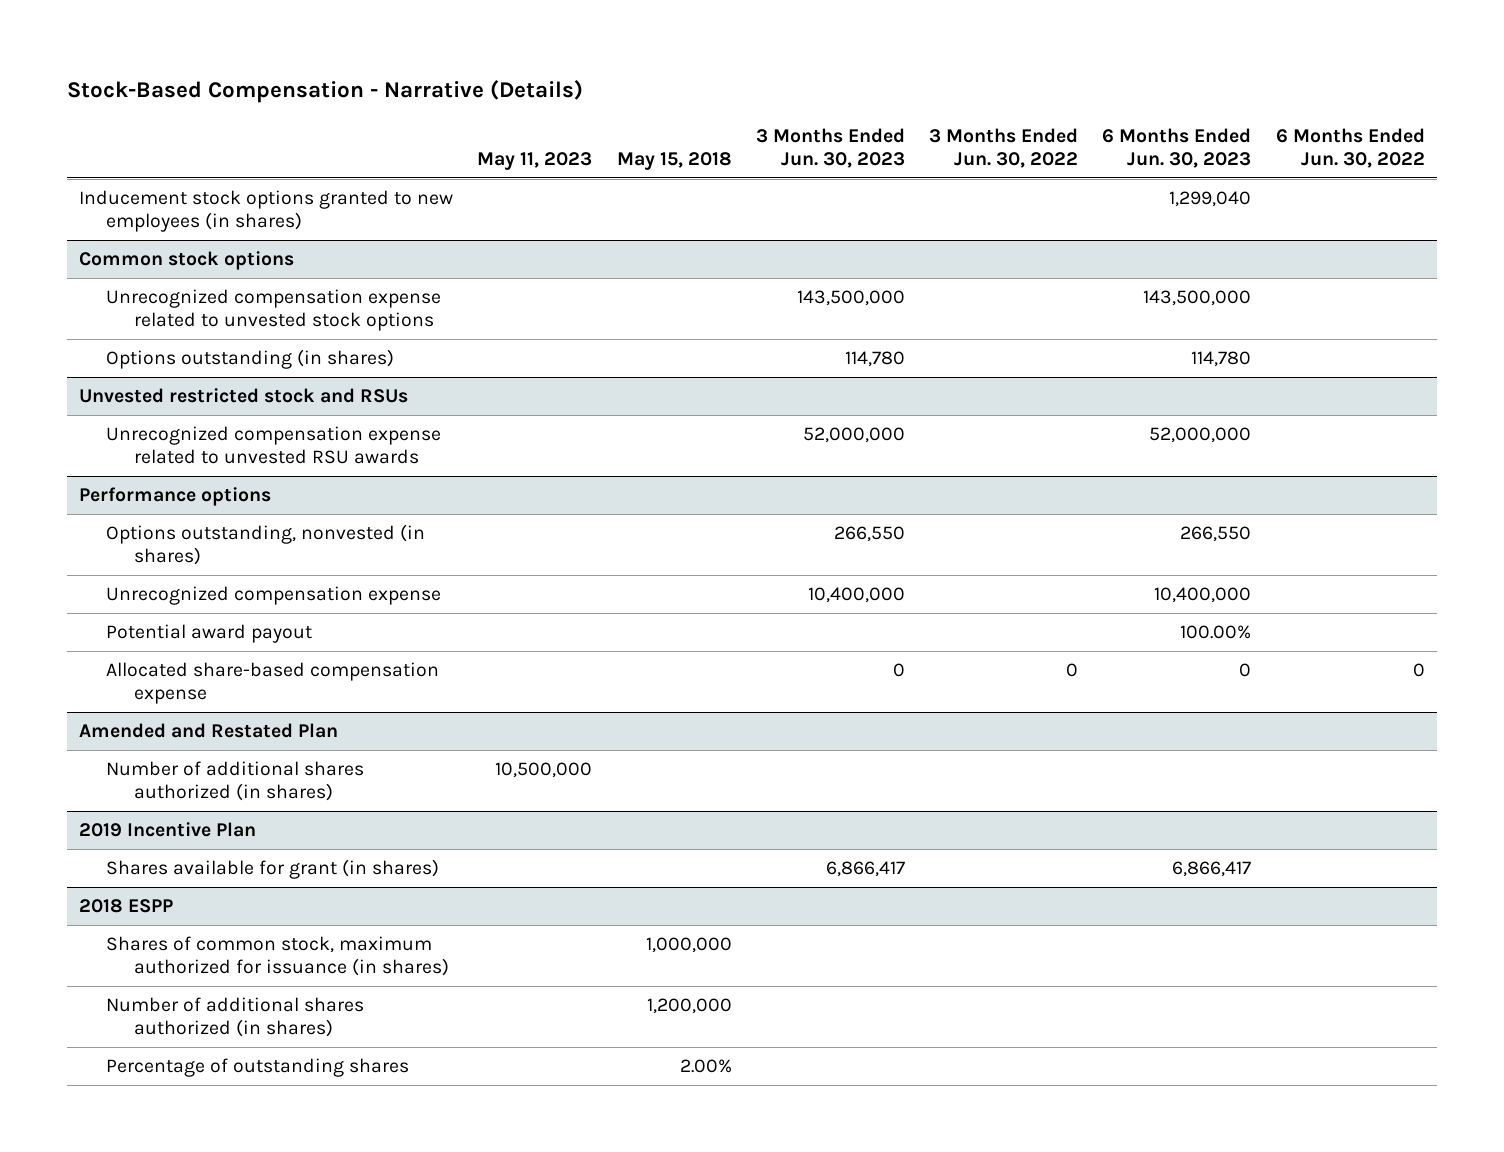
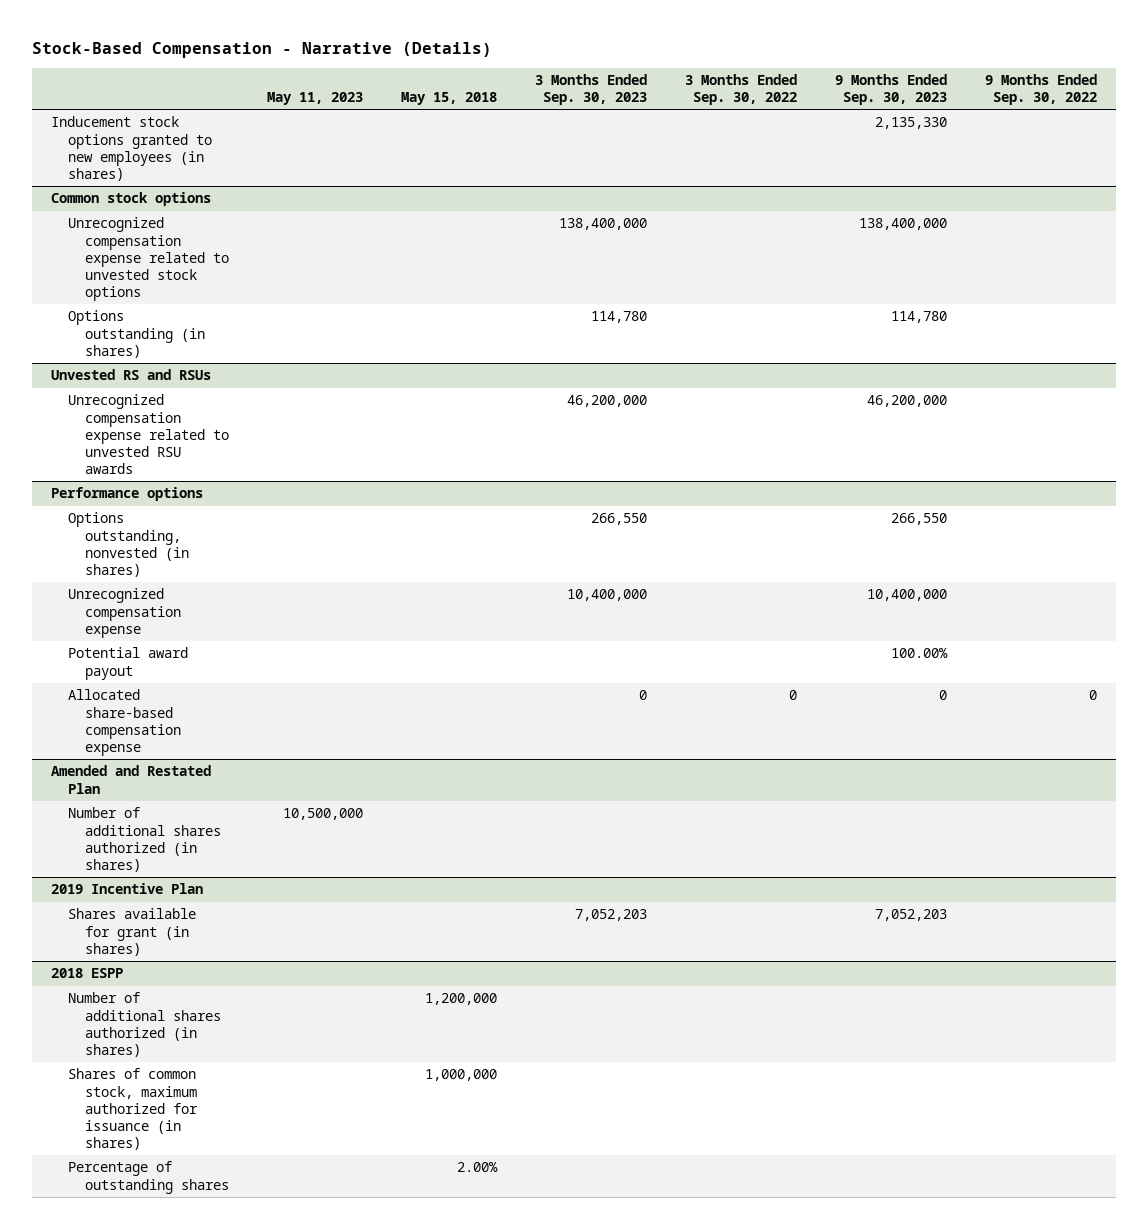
- | May 11, 2023 | May 15, 2018 | 3 Months Ended Jun. 30, 2023 | 3 Months Ended Jun. 30, 2022 | 6 Months Ended Jun. 30, 2023 | 6 Months Ended Jun. 30, 2022
+ | May 11, 2023 | May 15, 2018 | 3 Months Ended Sep. 30, 2023 | 3 Months Ended Sep. 30, 2022 | 9 Months Ended Sep. 30, 2023 | 9 Months Ended Sep. 30, 2022
- Unvested restricted stock and RSUs
+ Unvested RS and RSUs
@ 2018 ESPP
moved down: Shares of common stock, maximum authorized for issuance (in shares) | | 1,000,000 | | | |

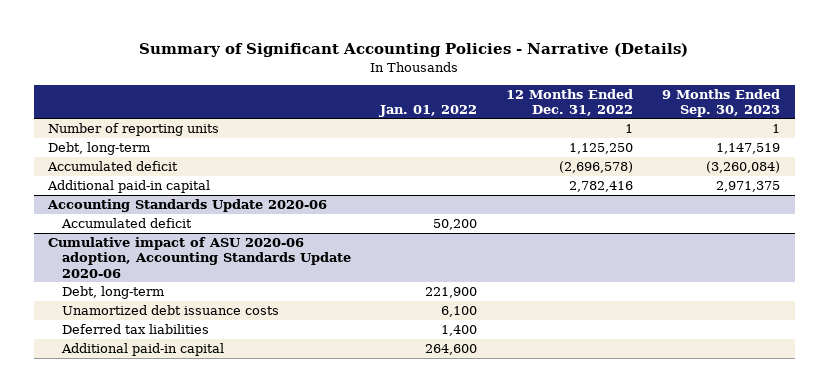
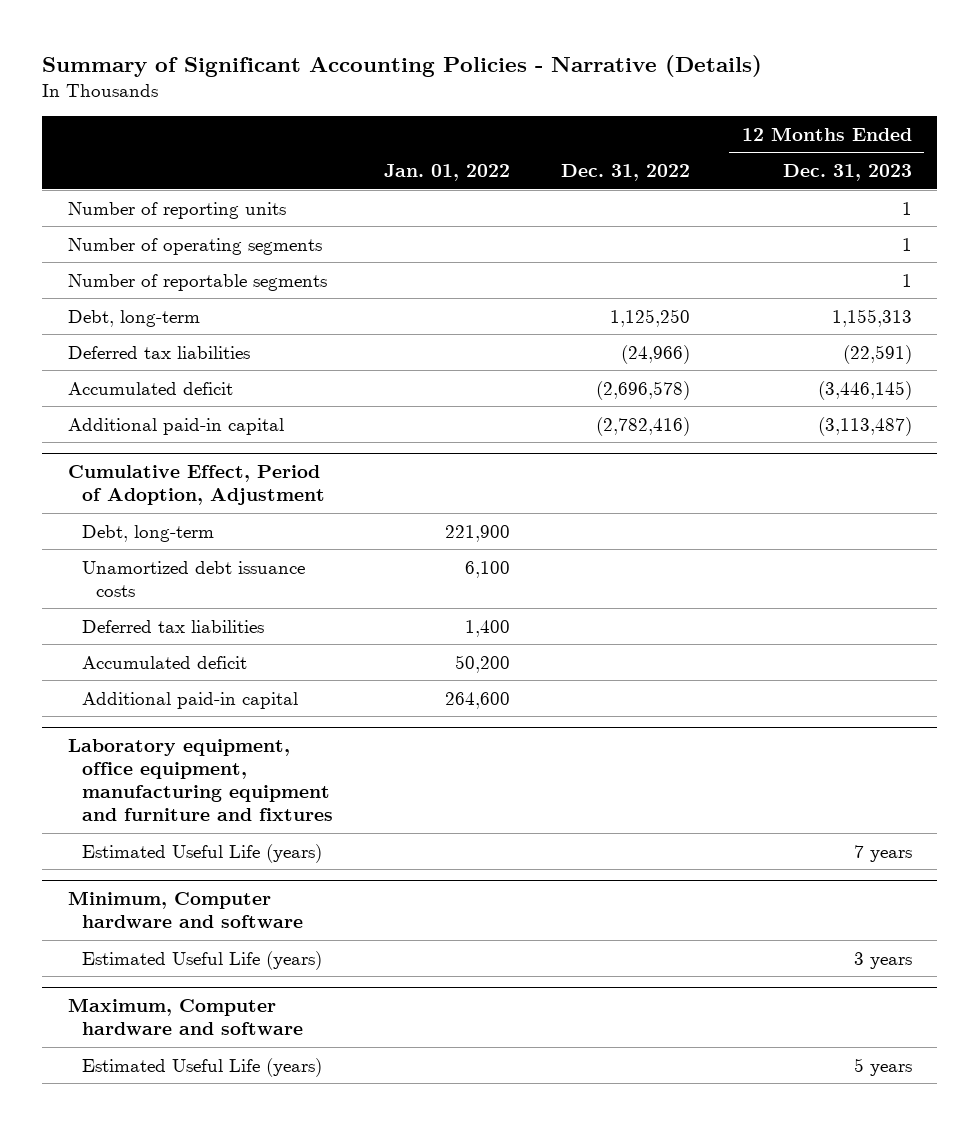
- | Jan. 01, 2022 | 12 Months Ended Dec. 31, 2022 | 9 Months Ended Sep. 30, 2023
+ | Jan. 01, 2022 | Dec. 31, 2022 | 12 Months Ended Dec. 31, 2023
+ Number of operating segments | | | 1
+ Number of reportable segments | | | 1
+ Deferred tax liabilities | | (24,966) | (22,591)
- Accounting Standards Update 2020-06
- Accumulated deficit | 50,200 | |
- Cumulative impact of ASU 2020-06 adoption, Accounting Standards Update 2020-06
+ Cumulative Effect, Period of Adoption, Adjustment
+ Accumulated deficit | 50,200 | |
+ Laboratory equipment, office equipment, manufacturing equipment and furniture and fixtures
+ Estimated Useful Life (years) | | | 7 years
+ Minimum, Computer hardware and software
+ Estimated Useful Life (years) | | | 3 years
+ Maximum, Computer hardware and software
+ Estimated Useful Life (years) | | | 5 years

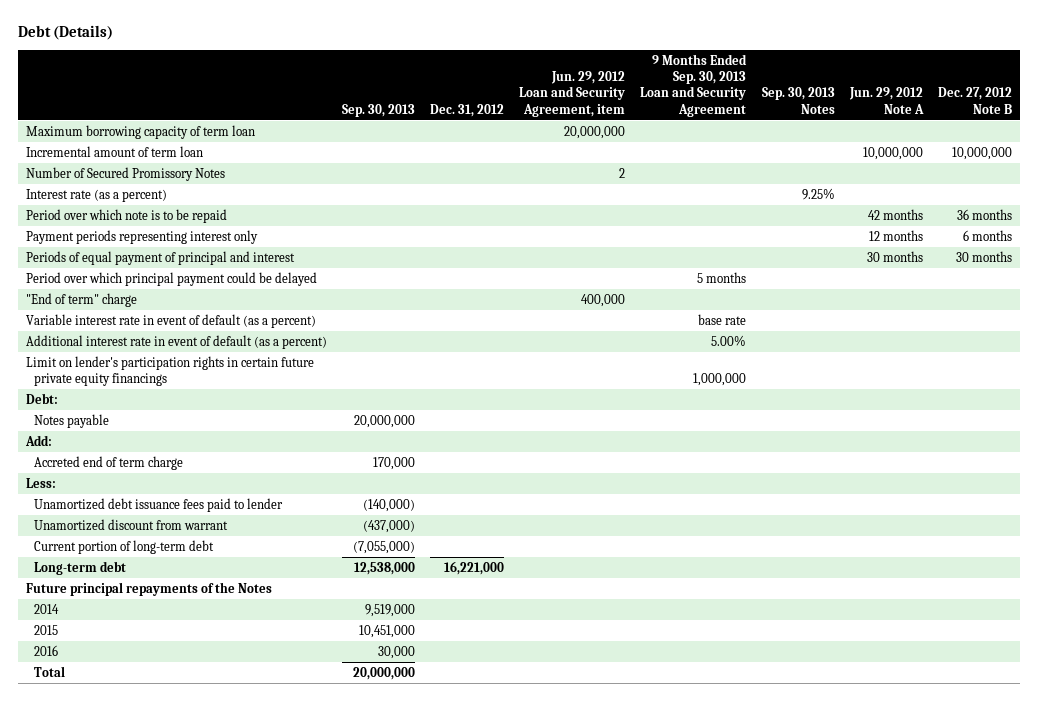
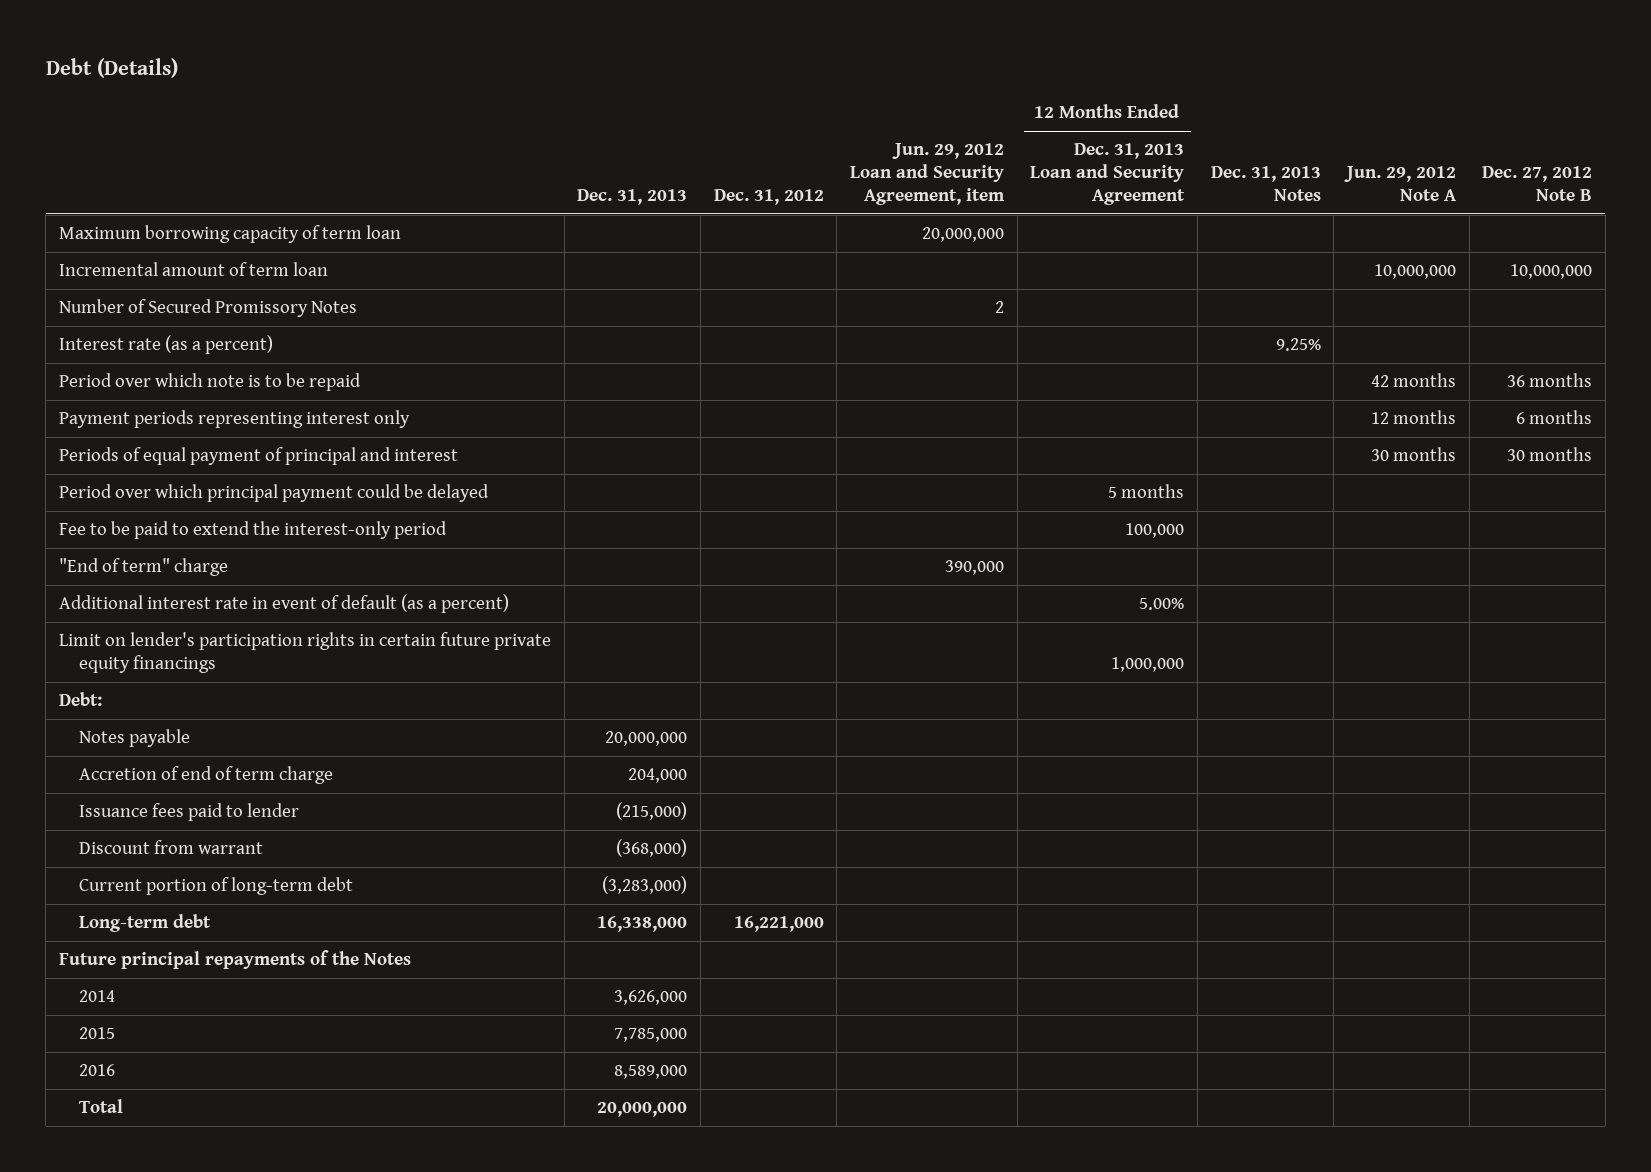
- | Sep. 30, 2013 | Dec. 31, 2012 | Jun. 29, 2012 Loan and Security Agreement, item | 9 Months Ended Sep. 30, 2013 Loan and Security Agreement | Sep. 30, 2013 Notes | Jun. 29, 2012 Note A | Dec. 27, 2012 Note B
+ | Dec. 31, 2013 | Dec. 31, 2012 | Jun. 29, 2012 Loan and Security Agreement, item | 12 Months Ended Dec. 31, 2013 Loan and Security Agreement | Dec. 31, 2013 Notes | Jun. 29, 2012 Note A | Dec. 27, 2012 Note B
- "End of term" charge | | | 400,000 | | | |
- Variable interest rate in event of default (as a percent) | | | | base rate | | |
+ Fee to be paid to extend the interest-only period | | | | 100,000 | | |
+ "End of term" charge | | | 390,000 | | | |
- Add:
- Accreted end of term charge | 170,000 | | | | | |
- Less:
- Unamortized debt issuance fees paid to lender | (140,000) | | | | | |
- Unamortized discount from warrant | (437,000) | | | | | |
+ Accretion of end of term charge | 204,000 | | | | | |
+ Issuance fees paid to lender | (215,000) | | | | | |
+ Discount from warrant | (368,000) | | | | | |

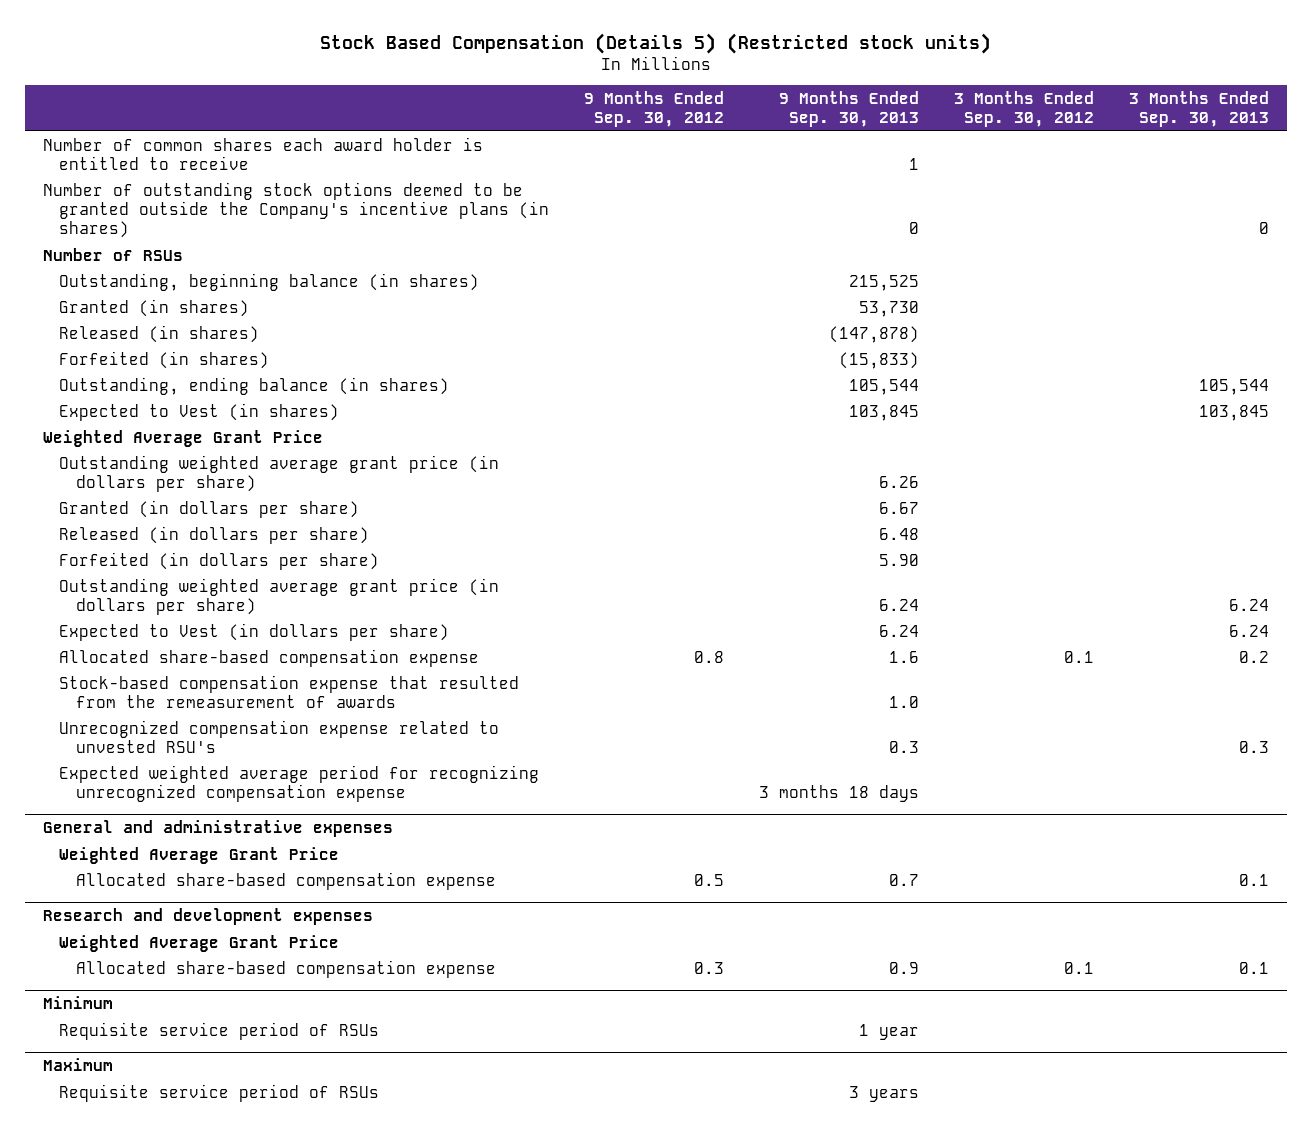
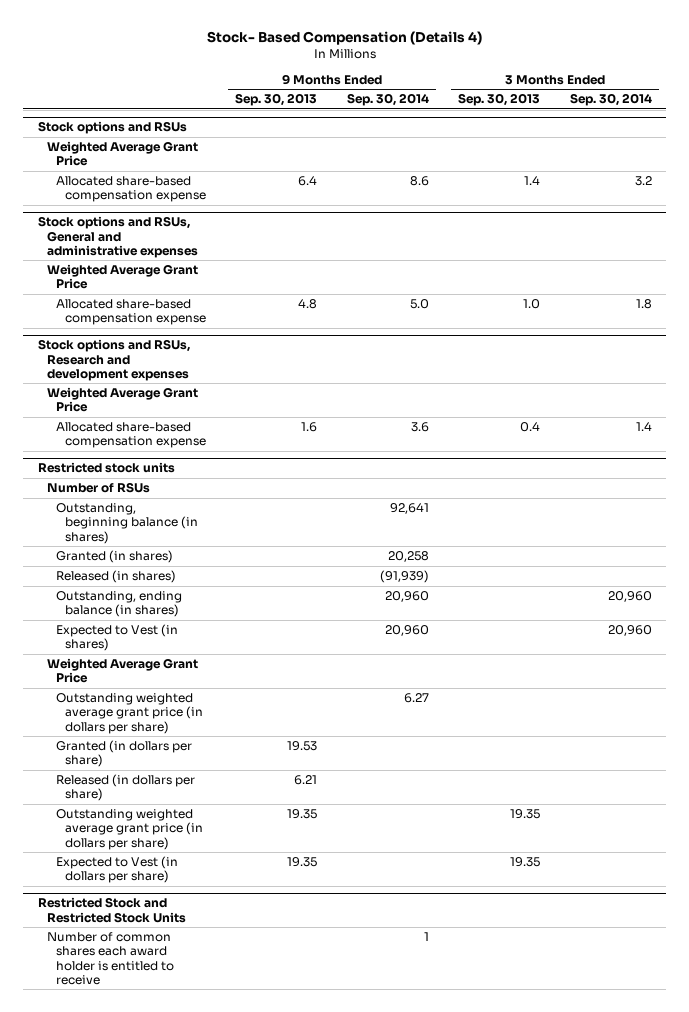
- Stock Based Compensation (Details 5) (Restricted stock units)
+ Stock- Based Compensation (Details 4)
- | 9 Months Ended Sep. 30, 2012 | 9 Months Ended Sep. 30, 2013 | 3 Months Ended Sep. 30, 2012 | 3 Months Ended Sep. 30, 2013
+ | 9 Months Ended Sep. 30, 2013 | 9 Months Ended Sep. 30, 2014 | 3 Months Ended Sep. 30, 2013 | 3 Months Ended Sep. 30, 2014
- Number of common shares each award holder is entitled to receive | | 1 | |
- Number of outstanding stock options deemed to be granted outside the Company's incentive plans (in shares) | | 0 | | 0
- Number of RSUs
- Outstanding, beginning balance (in shares) | | 215,525 | |
- Granted (in shares) | | 53,730 | |
- Released (in shares) | | (147,878) | |
- Forfeited (in shares) | | (15,833) | |
- Outstanding, ending balance (in shares) | | 105,544 | | 105,544
- Expected to Vest (in shares) | | 103,845 | | 103,845
- Weighted Average Grant Price
- Outstanding weighted average grant price (in dollars per share) | | 6.26 | |
- Granted (in dollars per share) | | 6.67 | |
- Released (in dollars per share) | | 6.48 | |
- Forfeited (in dollars per share) | | 5.90 | |
- Outstanding weighted average grant price (in dollars per share) | | 6.24 | | 6.24
- Expected to Vest (in dollars per share) | | 6.24 | | 6.24
- Allocated share-based compensation expense | 0.8 | 1.6 | 0.1 | 0.2
- Stock-based compensation expense that resulted from the remeasurement of awards | | 1.0 | |
- Unrecognized compensation expense related to unvested RSU's | | 0.3 | | 0.3
- Expected weighted average period for recognizing unrecognized compensation expense | | 3 months 18 days | |
- General and administrative expenses
+ Stock options and RSUs
+ Weighted Average Grant Price
+ Allocated share-based compensation expense | 6.4 | 8.6 | 1.4 | 3.2
+ Stock options and RSUs, General and administrative expenses
- Allocated share-based compensation expense | 0.5 | 0.7 | | 0.1
- Research and development expenses
+ Allocated share-based compensation expense | 4.8 | 5.0 | 1.0 | 1.8
+ Stock options and RSUs, Research and development expenses
- Allocated share-based compensation expense | 0.3 | 0.9 | 0.1 | 0.1
- Minimum
- Requisite service period of RSUs | | 1 year | |
- Maximum
- Requisite service period of RSUs | | 3 years | |
+ Allocated share-based compensation expense | 1.6 | 3.6 | 0.4 | 1.4
+ Restricted stock units
+ Number of RSUs
+ Outstanding, beginning balance (in shares) | | 92,641 | |
+ Granted (in shares) | | 20,258 | |
+ Released (in shares) | | (91,939) | |
+ Outstanding, ending balance (in shares) | | 20,960 | | 20,960
+ Expected to Vest (in shares) | | 20,960 | | 20,960
+ Weighted Average Grant Price
+ Outstanding weighted average grant price (in dollars per share) | | 6.27 | |
+ Granted (in dollars per share) | 19.53 | | |
+ Released (in dollars per share) | 6.21 | | |
+ Outstanding weighted average grant price (in dollars per share) | 19.35 | | 19.35 |
+ Expected to Vest (in dollars per share) | 19.35 | | 19.35 |
+ Restricted Stock and Restricted Stock Units
+ Number of common shares each award holder is entitled to receive | | 1 | |

